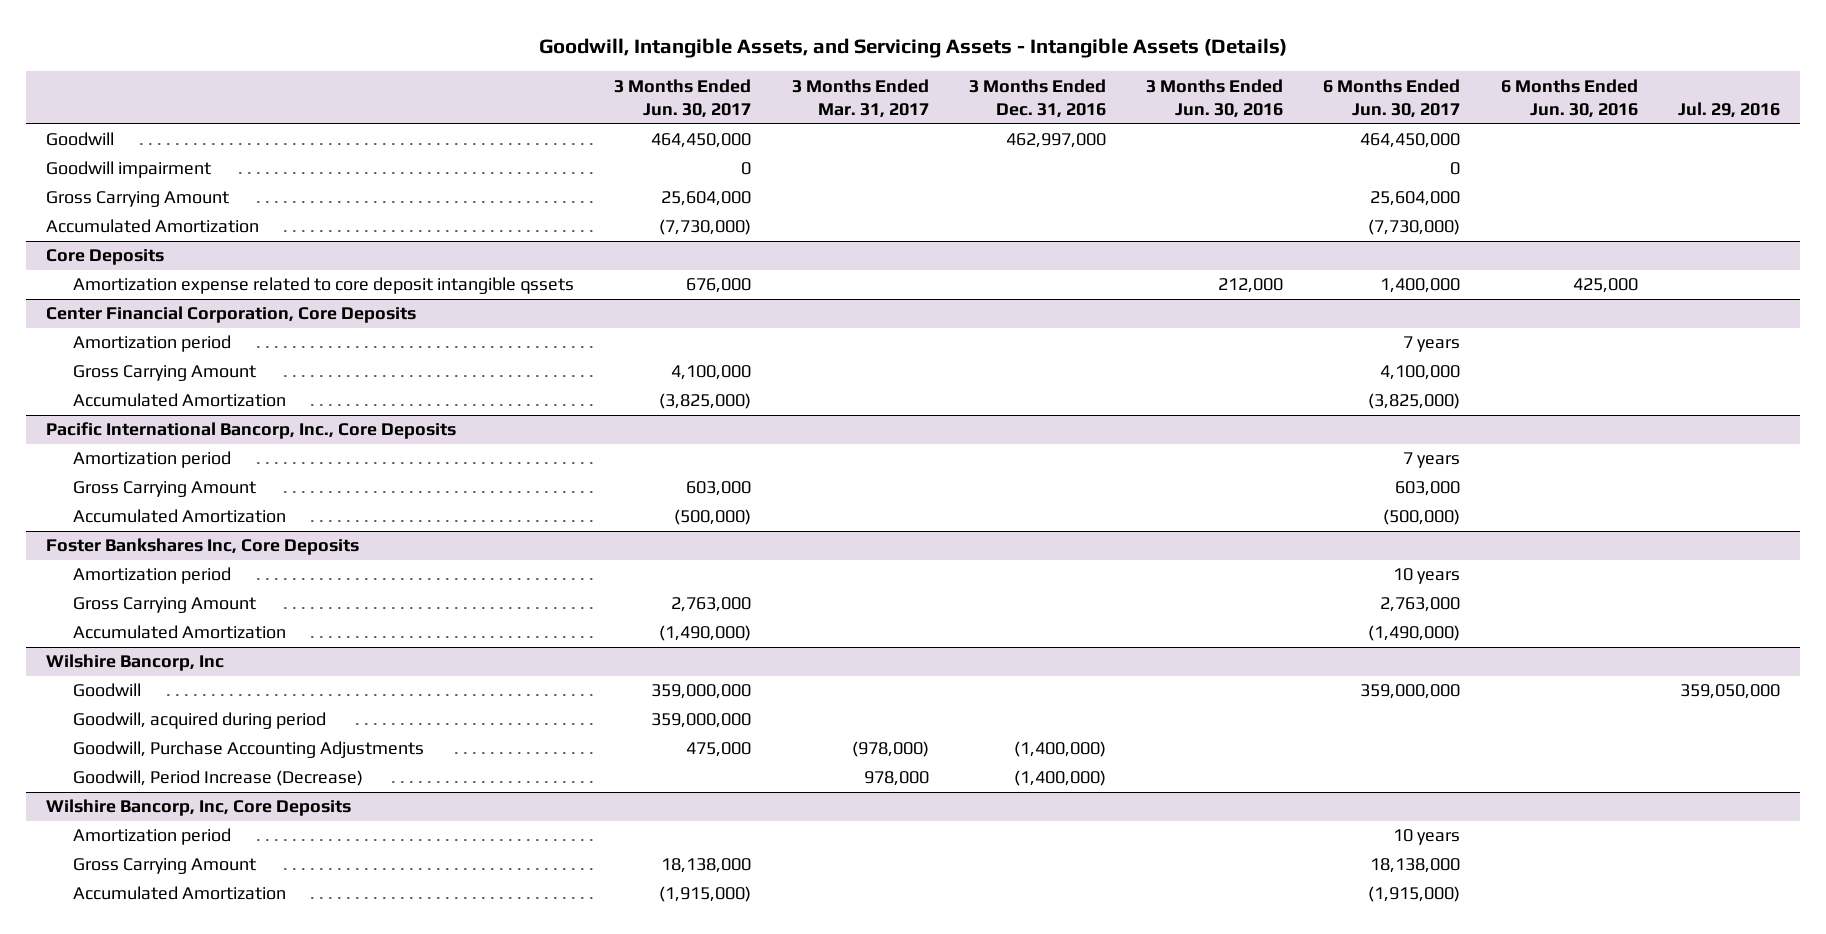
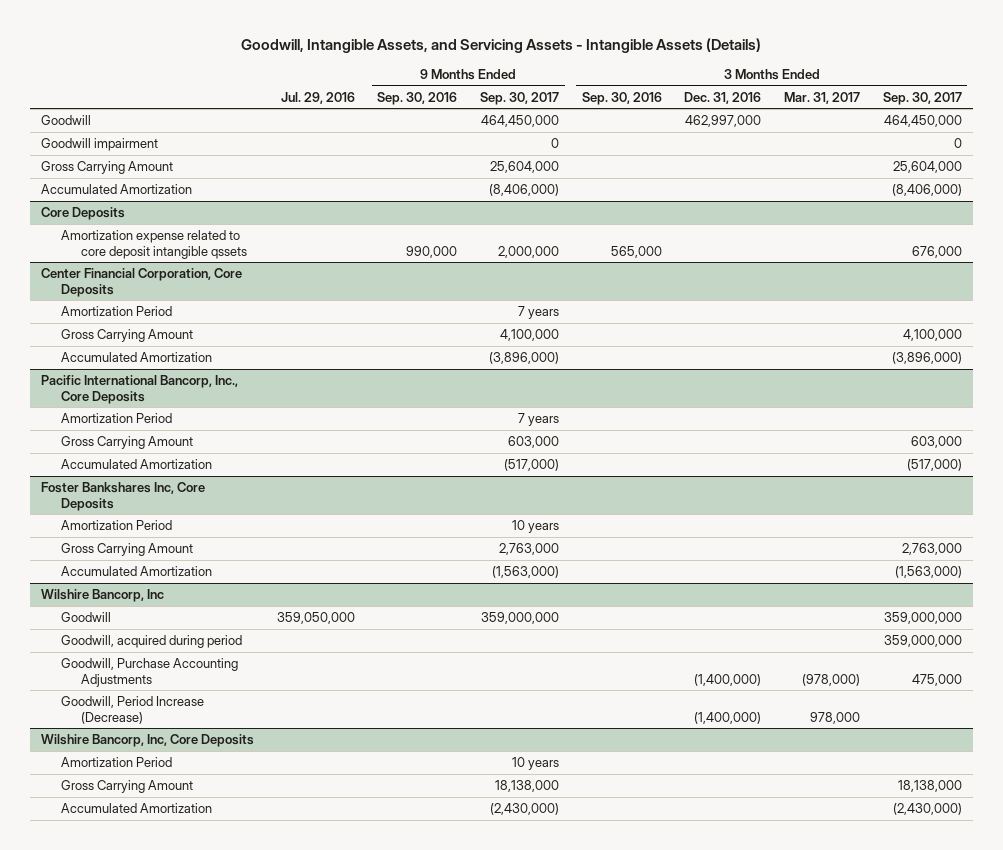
- | 3 Months Ended Jun. 30, 2017 | 3 Months Ended Mar. 31, 2017 | 3 Months Ended Dec. 31, 2016 | 3 Months Ended Jun. 30, 2016 | 6 Months Ended Jun. 30, 2017 | 6 Months Ended Jun. 30, 2016 | Jul. 29, 2016
+ | Jul. 29, 2016 | 9 Months Ended Sep. 30, 2016 | 9 Months Ended Sep. 30, 2017 | 3 Months Ended Sep. 30, 2016 | 3 Months Ended Dec. 31, 2016 | 3 Months Ended Mar. 31, 2017 | 3 Months Ended Sep. 30, 2017
@ Center Financial Corporation, Core Deposits
- Amortization period | | | | | 7 years | |
+ Amortization Period | | | 7 years | | | |
@ Pacific International Bancorp, Inc., Core Deposits
- Amortization period | | | | | 7 years | |
+ Amortization Period | | | 7 years | | | |
@ Foster Bankshares Inc, Core Deposits
- Amortization period | | | | | 10 years | |
+ Amortization Period | | | 10 years | | | |
@ Wilshire Bancorp, Inc, Core Deposits
- Amortization period | | | | | 10 years | |
+ Amortization Period | | | 10 years | | | |

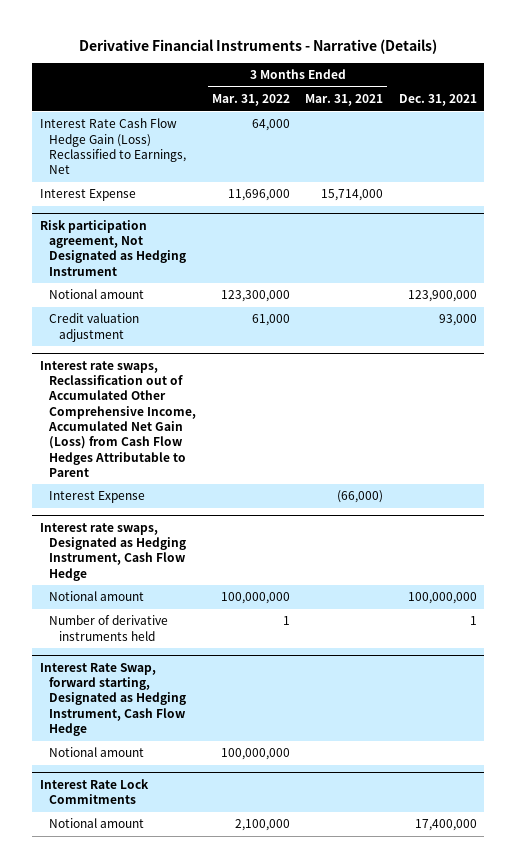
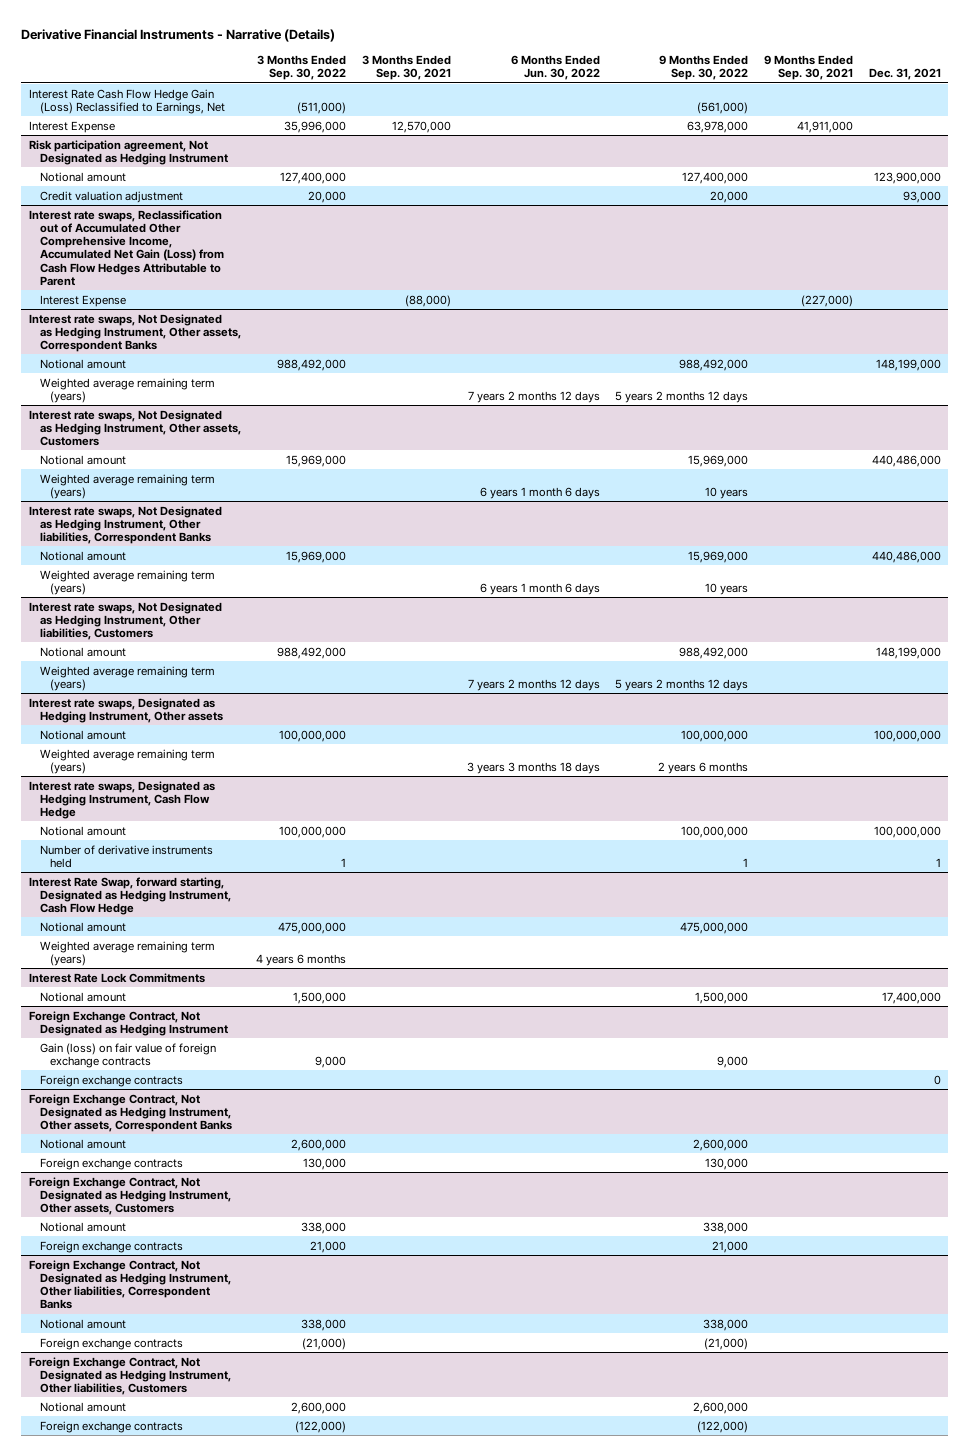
- | 3 Months Ended Mar. 31, 2022 | 3 Months Ended Mar. 31, 2021 | Dec. 31, 2021
+ | 3 Months Ended Sep. 30, 2022 | 3 Months Ended Sep. 30, 2021 | 6 Months Ended Jun. 30, 2022 | 9 Months Ended Sep. 30, 2022 | 9 Months Ended Sep. 30, 2021 | Dec. 31, 2021
+ Interest rate swaps, Not Designated as Hedging Instrument, Other assets, Correspondent Banks
+ Notional amount | 988,492,000 | | | 988,492,000 | | 148,199,000
+ Weighted average remaining term (years) | | | 7 years 2 months 12 days | 5 years 2 months 12 days | |
+ Interest rate swaps, Not Designated as Hedging Instrument, Other assets, Customers
+ Notional amount | 15,969,000 | | | 15,969,000 | | 440,486,000
+ Weighted average remaining term (years) | | | 6 years 1 month 6 days | 10 years | |
+ Interest rate swaps, Not Designated as Hedging Instrument, Other liabilities, Correspondent Banks
+ Notional amount | 15,969,000 | | | 15,969,000 | | 440,486,000
+ Weighted average remaining term (years) | | | 6 years 1 month 6 days | 10 years | |
+ Interest rate swaps, Not Designated as Hedging Instrument, Other liabilities, Customers
+ Notional amount | 988,492,000 | | | 988,492,000 | | 148,199,000
+ Weighted average remaining term (years) | | | 7 years 2 months 12 days | 5 years 2 months 12 days | |
+ Interest rate swaps, Designated as Hedging Instrument, Other assets
+ Notional amount | 100,000,000 | | | 100,000,000 | | 100,000,000
+ Weighted average remaining term (years) | | | 3 years 3 months 18 days | 2 years 6 months | |
@ Interest Rate Swap, forward starting, Designated as Hedging Instrument, Cash Flow Hedge
+ Weighted average remaining term (years) | 4 years 6 months | | | | |
+ Foreign Exchange Contract, Not Designated as Hedging Instrument
+ Gain (loss) on fair value of foreign exchange contracts | 9,000 | | | 9,000 | |
+ Foreign exchange contracts | | | | | | 0
+ Foreign Exchange Contract, Not Designated as Hedging Instrument, Other assets, Correspondent Banks
+ Notional amount | 2,600,000 | | | 2,600,000 | |
+ Foreign exchange contracts | 130,000 | | | 130,000 | |
+ Foreign Exchange Contract, Not Designated as Hedging Instrument, Other assets, Customers
+ Notional amount | 338,000 | | | 338,000 | |
+ Foreign exchange contracts | 21,000 | | | 21,000 | |
+ Foreign Exchange Contract, Not Designated as Hedging Instrument, Other liabilities, Correspondent Banks
+ Notional amount | 338,000 | | | 338,000 | |
+ Foreign exchange contracts | (21,000) | | | (21,000) | |
+ Foreign Exchange Contract, Not Designated as Hedging Instrument, Other liabilities, Customers
+ Notional amount | 2,600,000 | | | 2,600,000 | |
+ Foreign exchange contracts | (122,000) | | | (122,000) | |

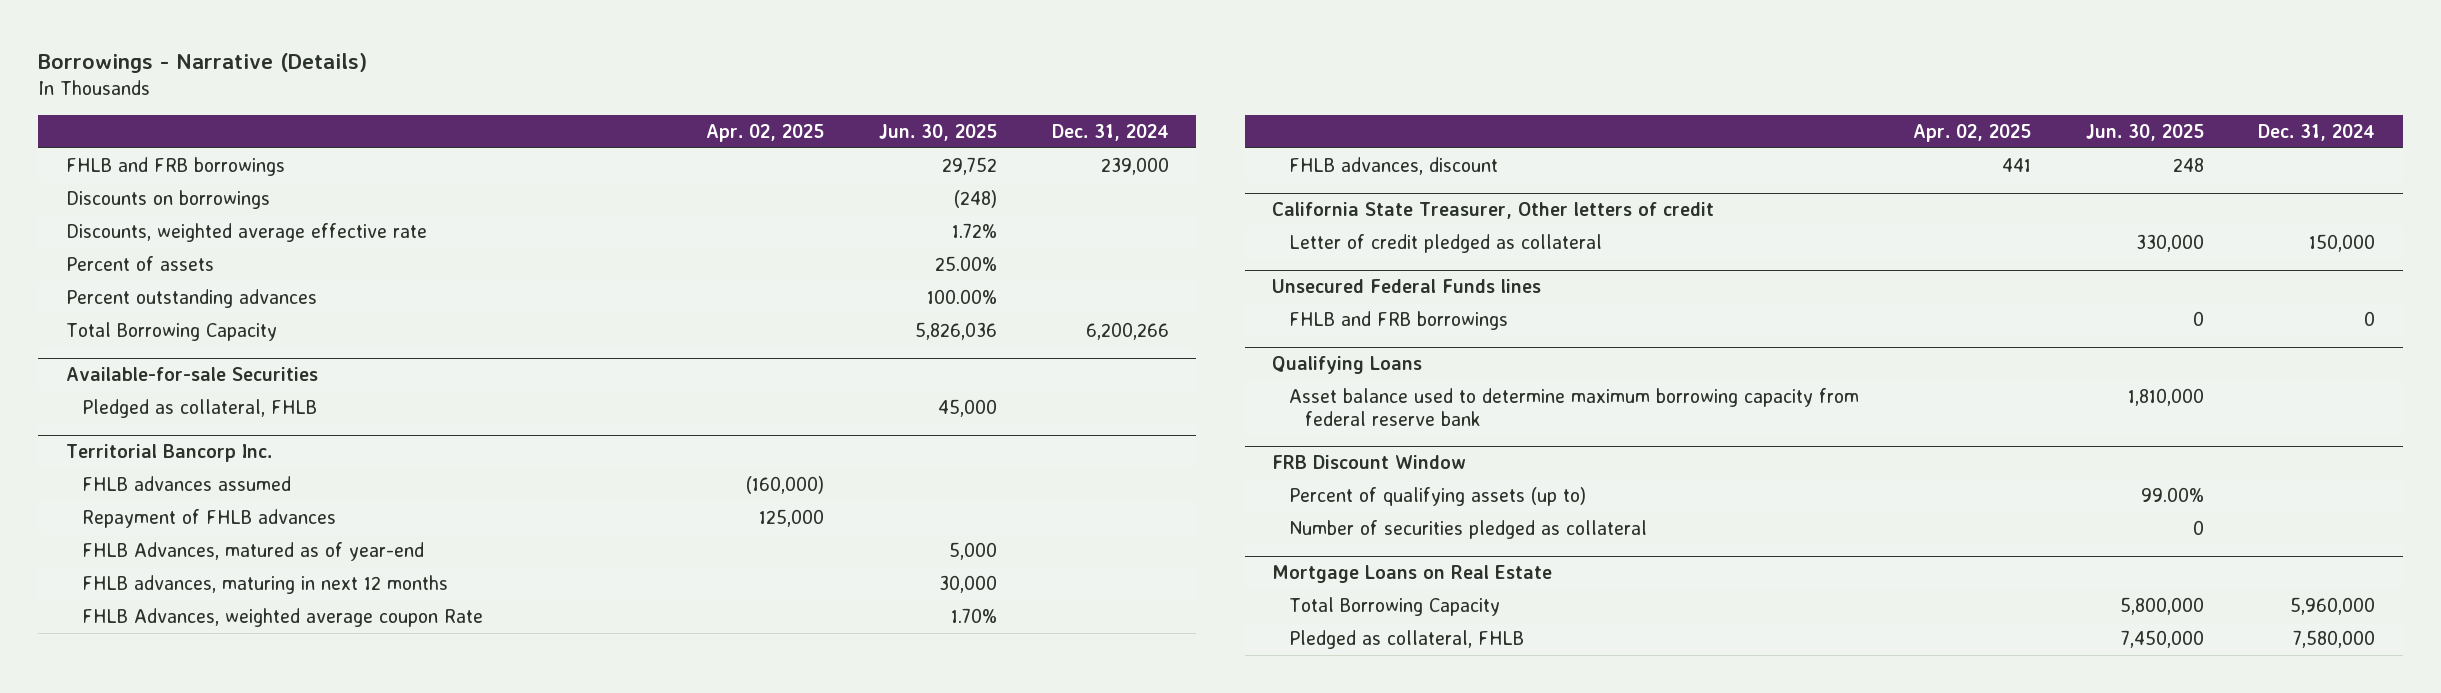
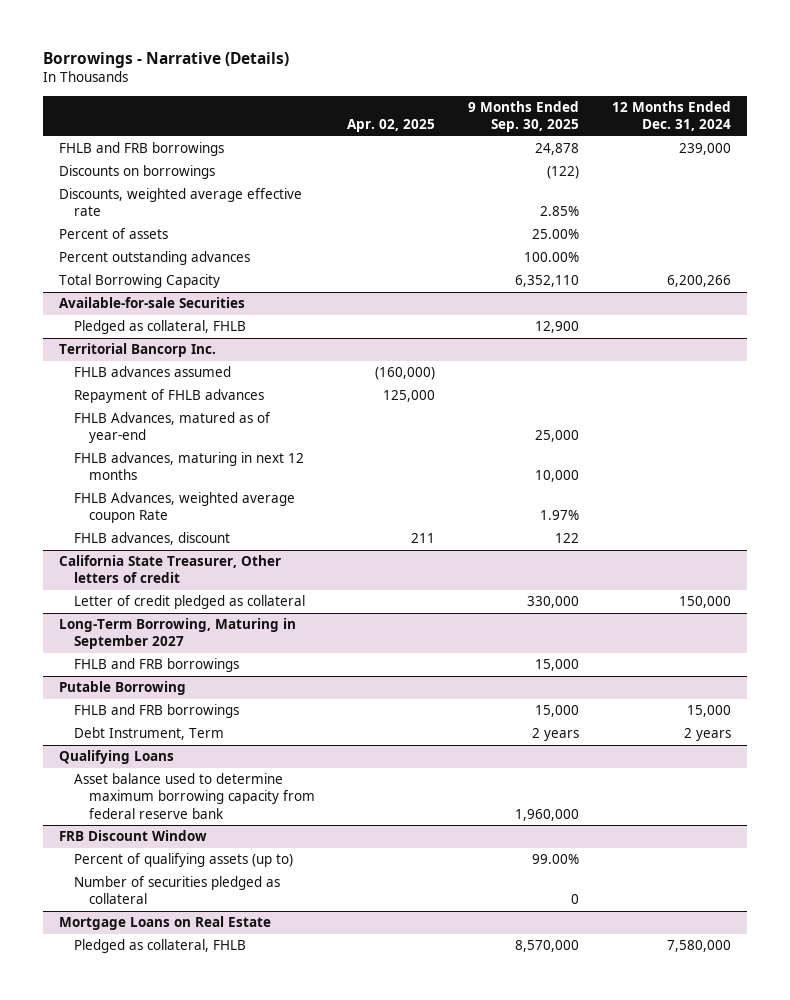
- | Apr. 02, 2025 | Jun. 30, 2025 | Dec. 31, 2024
+ | Apr. 02, 2025 | 9 Months Ended Sep. 30, 2025 | 12 Months Ended Dec. 31, 2024
@ Territorial Bancorp Inc.
- FHLB advances, discount | 441 | 248 |
+ FHLB advances, discount | 211 | 122 |
- Unsecured Federal Funds lines
- FHLB and FRB borrowings | | 0 | 0
+ Long-Term Borrowing, Maturing in September 2027
+ FHLB and FRB borrowings | | 15,000 |
+ Putable Borrowing
+ FHLB and FRB borrowings | | 15,000 | 15,000
+ Debt Instrument, Term | | 2 years | 2 years
@ Mortgage Loans on Real Estate
- Total Borrowing Capacity | | 5,800,000 | 5,960,000

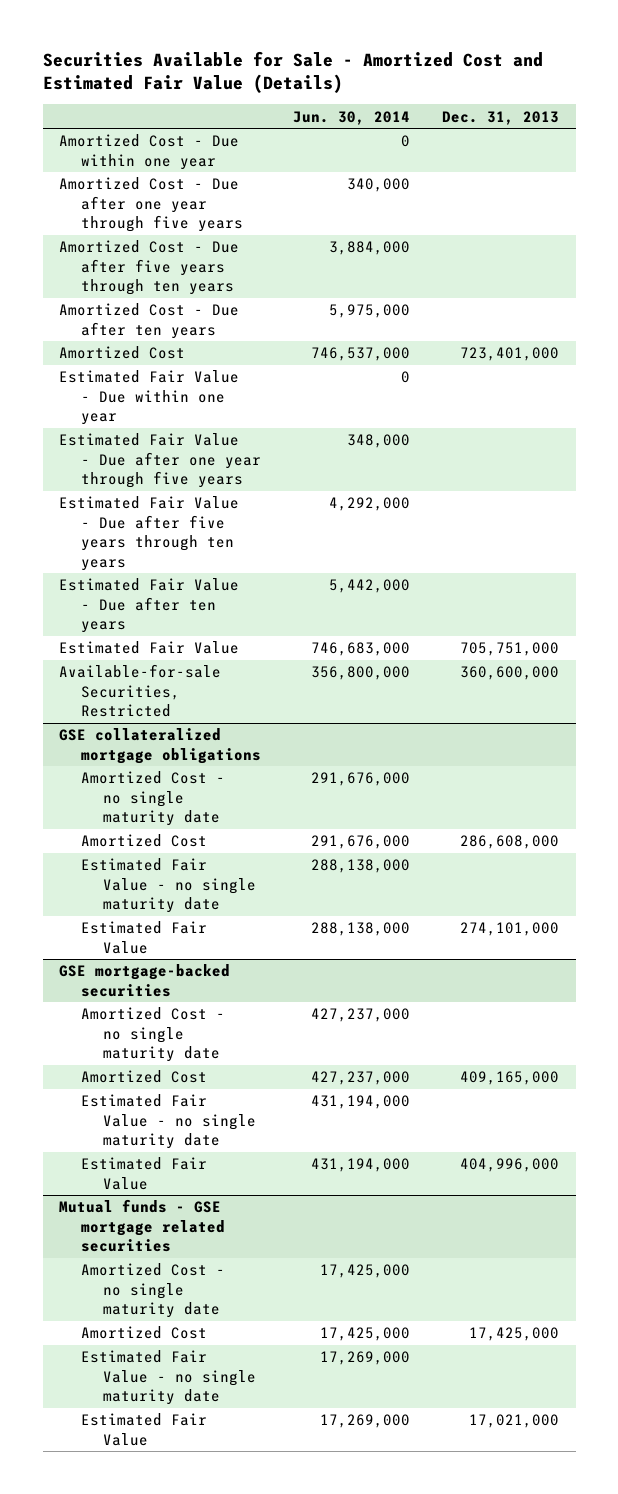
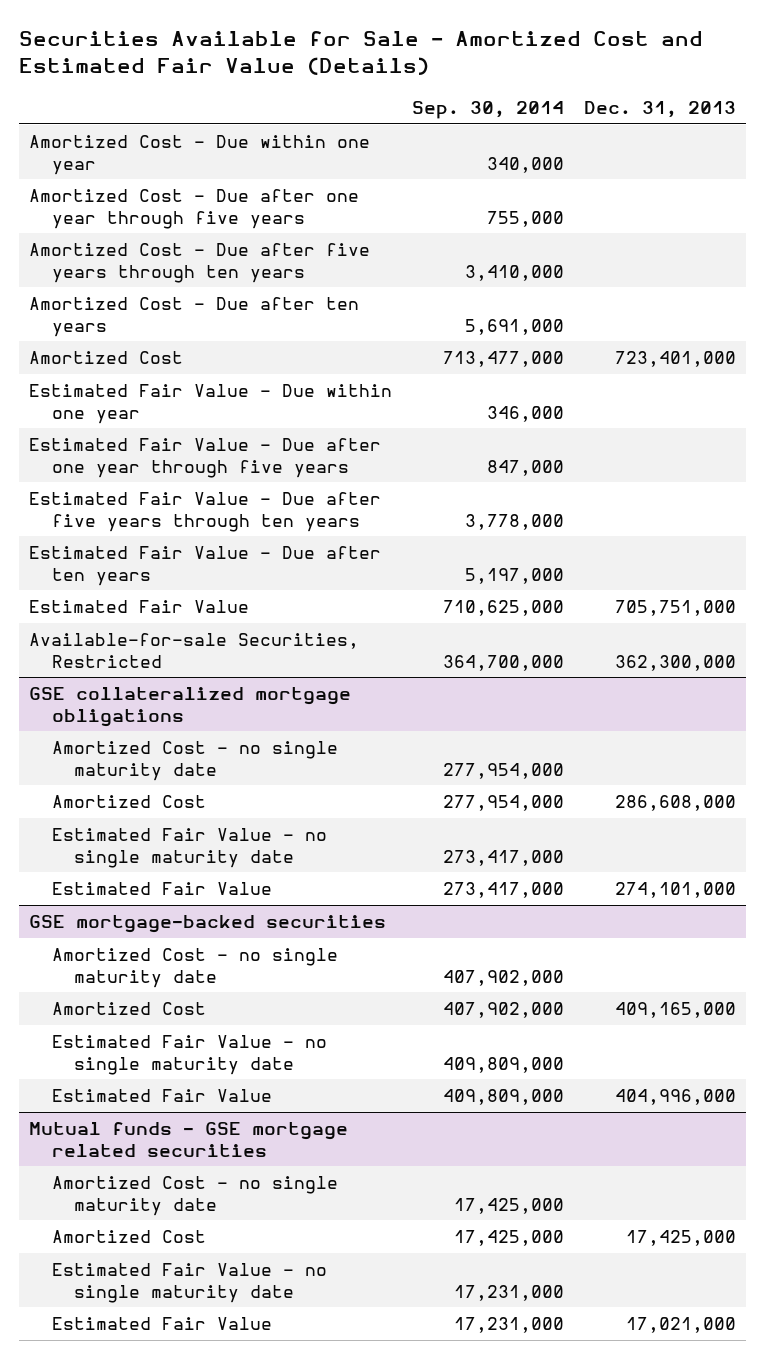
- | Jun. 30, 2014 | Dec. 31, 2013
+ | Sep. 30, 2014 | Dec. 31, 2013
- Available-for-sale Securities, Restricted | 356,800,000 | 360,600,000
+ Available-for-sale Securities, Restricted | 364,700,000 | 362,300,000

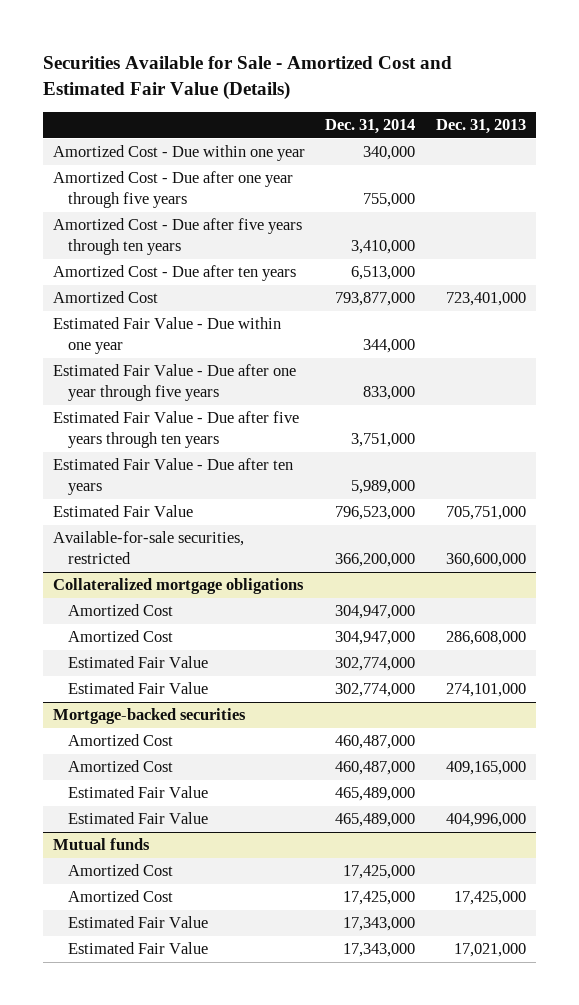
- | Sep. 30, 2014 | Dec. 31, 2013
+ | Dec. 31, 2014 | Dec. 31, 2013
- Available-for-sale Securities, Restricted | 364,700,000 | 362,300,000
- GSE collateralized mortgage obligations
- Amortized Cost - no single maturity date | 277,954,000 |
+ Available-for-sale securities, restricted | 366,200,000 | 360,600,000
+ Collateralized mortgage obligations
+ Amortized Cost | 304,947,000 |
- Estimated Fair Value - no single maturity date | 273,417,000 |
+ Estimated Fair Value | 302,774,000 |
- GSE mortgage-backed securities
- Amortized Cost - no single maturity date | 407,902,000 |
+ Mortgage-backed securities
+ Amortized Cost | 460,487,000 |
- Estimated Fair Value - no single maturity date | 409,809,000 |
+ Estimated Fair Value | 465,489,000 |
- Mutual funds - GSE mortgage related securities
- Amortized Cost - no single maturity date | 17,425,000 |
+ Mutual funds
+ Amortized Cost | 17,425,000 |
- Estimated Fair Value - no single maturity date | 17,231,000 |
+ Estimated Fair Value | 17,343,000 |

